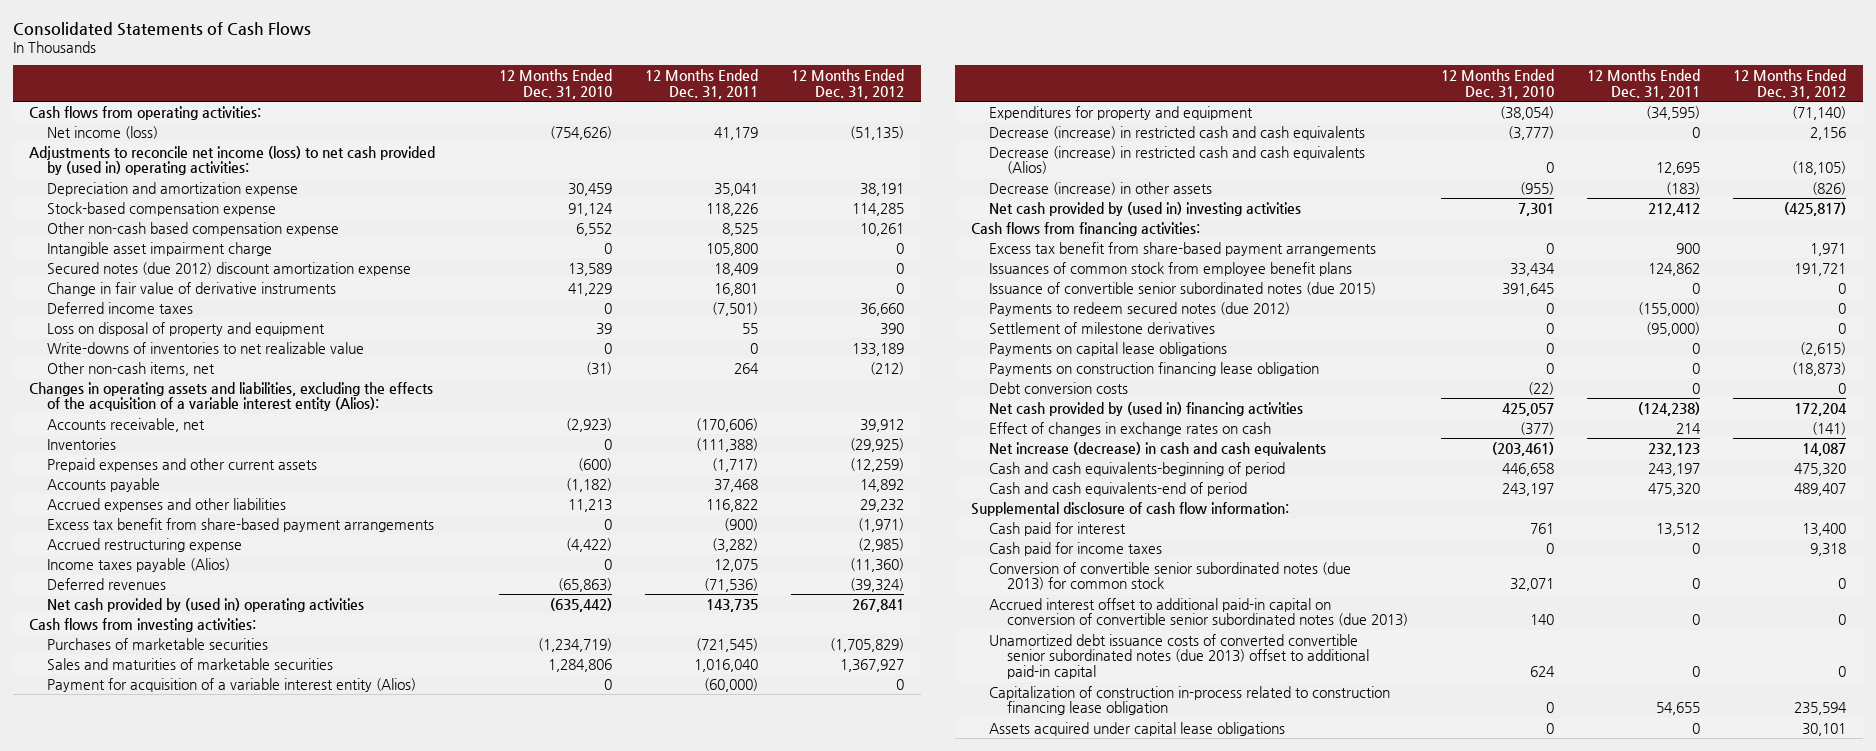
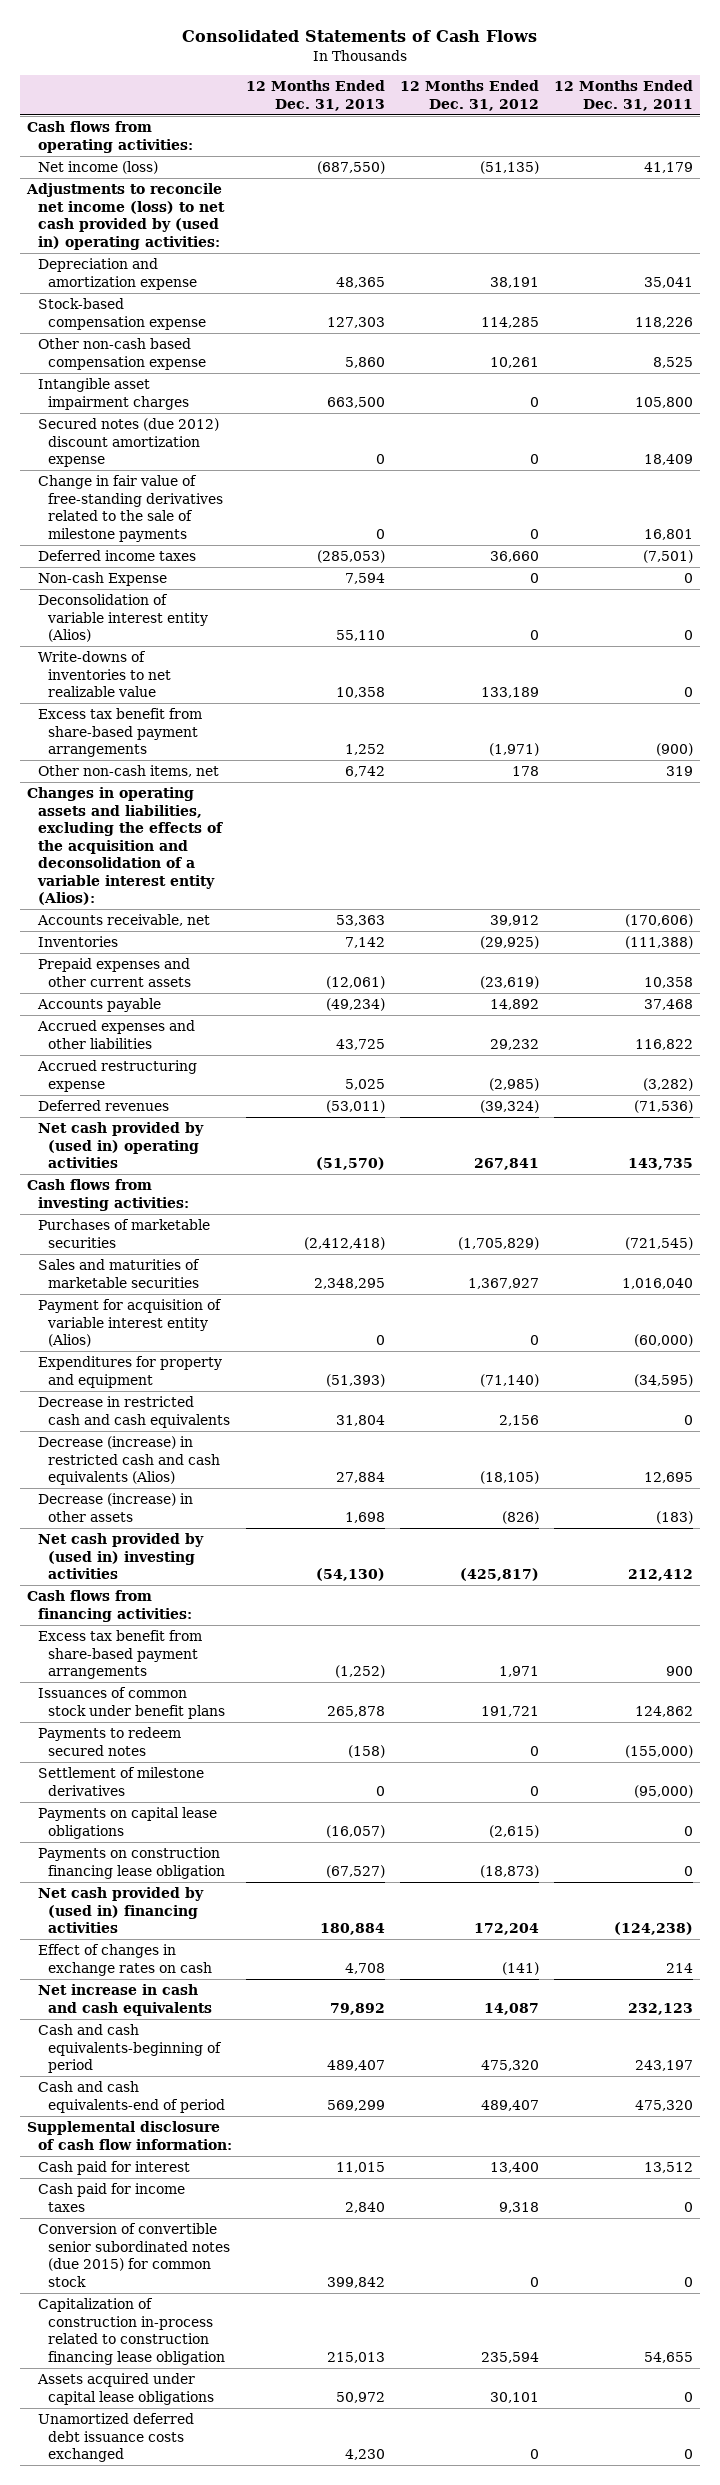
- | 12 Months Ended Dec. 31, 2010 | 12 Months Ended Dec. 31, 2011 | 12 Months Ended Dec. 31, 2012
+ | 12 Months Ended Dec. 31, 2013 | 12 Months Ended Dec. 31, 2012 | 12 Months Ended Dec. 31, 2011
- Intangible asset impairment charge | 0 | 105,800 | 0
+ Intangible asset impairment charges | 663,500 | 0 | 105,800
- Change in fair value of derivative instruments | 41,229 | 16,801 | 0
+ Change in fair value of free-standing derivatives related to the sale of milestone payments | 0 | 0 | 16,801
- Loss on disposal of property and equipment | 39 | 55 | 390
+ Non-cash Expense | 7,594 | 0 | 0
+ Deconsolidation of variable interest entity (Alios) | 55,110 | 0 | 0
- Other non-cash items, net | (31) | 264 | (212)
- Changes in operating assets and liabilities, excluding the effects of the acquisition of a variable interest entity (Alios):
moved up: Excess tax benefit from share-based payment arrangements | 1,252 | (1,971) | (900)
+ Other non-cash items, net | 6,742 | 178 | 319
+ Changes in operating assets and liabilities, excluding the effects of the acquisition and deconsolidation of a variable interest entity (Alios):
- Prepaid expenses and other current assets | (600) | (1,717) | (12,259)
+ Prepaid expenses and other current assets | (12,061) | (23,619) | 10,358
- Income taxes payable (Alios) | 0 | 12,075 | (11,360)
- Payment for acquisition of a variable interest entity (Alios) | 0 | (60,000) | 0
+ Payment for acquisition of variable interest entity (Alios) | 0 | 0 | (60,000)
- Decrease (increase) in restricted cash and cash equivalents | (3,777) | 0 | 2,156
+ Decrease in restricted cash and cash equivalents | 31,804 | 2,156 | 0
- Issuances of common stock from employee benefit plans | 33,434 | 124,862 | 191,721
- Issuance of convertible senior subordinated notes (due 2015) | 391,645 | 0 | 0
- Payments to redeem secured notes (due 2012) | 0 | (155,000) | 0
+ Issuances of common stock under benefit plans | 265,878 | 191,721 | 124,862
+ Payments to redeem secured notes | (158) | 0 | (155,000)
- Debt conversion costs | (22) | 0 | 0
- Net increase (decrease) in cash and cash equivalents | (203,461) | 232,123 | 14,087
+ Net increase in cash and cash equivalents | 79,892 | 14,087 | 232,123
- Conversion of convertible senior subordinated notes (due 2013) for common stock | 32,071 | 0 | 0
- Accrued interest offset to additional paid-in capital on conversion of convertible senior subordinated notes (due 2013) | 140 | 0 | 0
- Unamortized debt issuance costs of converted convertible senior subordinated notes (due 2013) offset to additional paid-in capital | 624 | 0 | 0
+ Conversion of convertible senior subordinated notes (due 2015) for common stock | 399,842 | 0 | 0
+ Unamortized deferred debt issuance costs exchanged | 4,230 | 0 | 0

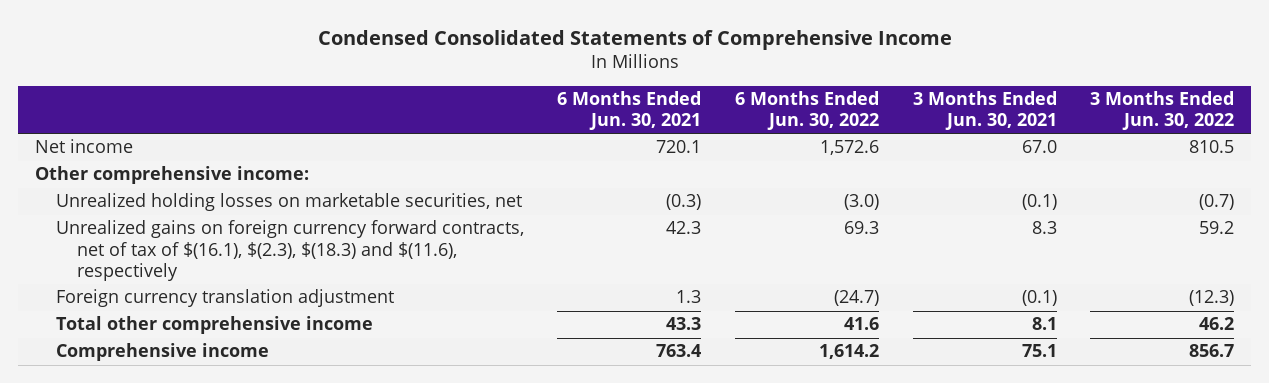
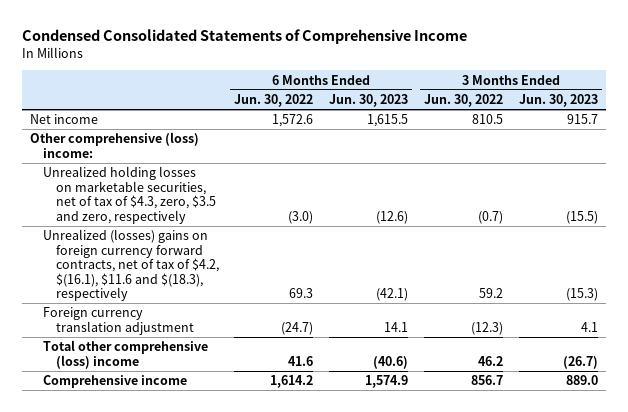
- | 6 Months Ended Jun. 30, 2021 | 6 Months Ended Jun. 30, 2022 | 3 Months Ended Jun. 30, 2021 | 3 Months Ended Jun. 30, 2022
+ | 6 Months Ended Jun. 30, 2022 | 6 Months Ended Jun. 30, 2023 | 3 Months Ended Jun. 30, 2022 | 3 Months Ended Jun. 30, 2023
- Other comprehensive income:
- Unrealized holding losses on marketable securities, net | (0.3) | (3.0) | (0.1) | (0.7)
- Unrealized gains on foreign currency forward contracts, net of tax of $(16.1), $(2.3), $(18.3) and $(11.6), respectively | 42.3 | 69.3 | 8.3 | 59.2
+ Other comprehensive (loss) income:
+ Unrealized holding losses on marketable securities, net of tax of $4.3, zero, $3.5 and zero, respectively | (3.0) | (12.6) | (0.7) | (15.5)
+ Unrealized (losses) gains on foreign currency forward contracts, net of tax of $4.2, $(16.1), $11.6 and $(18.3), respectively | 69.3 | (42.1) | 59.2 | (15.3)
- Total other comprehensive income | 43.3 | 41.6 | 8.1 | 46.2
+ Total other comprehensive (loss) income | 41.6 | (40.6) | 46.2 | (26.7)

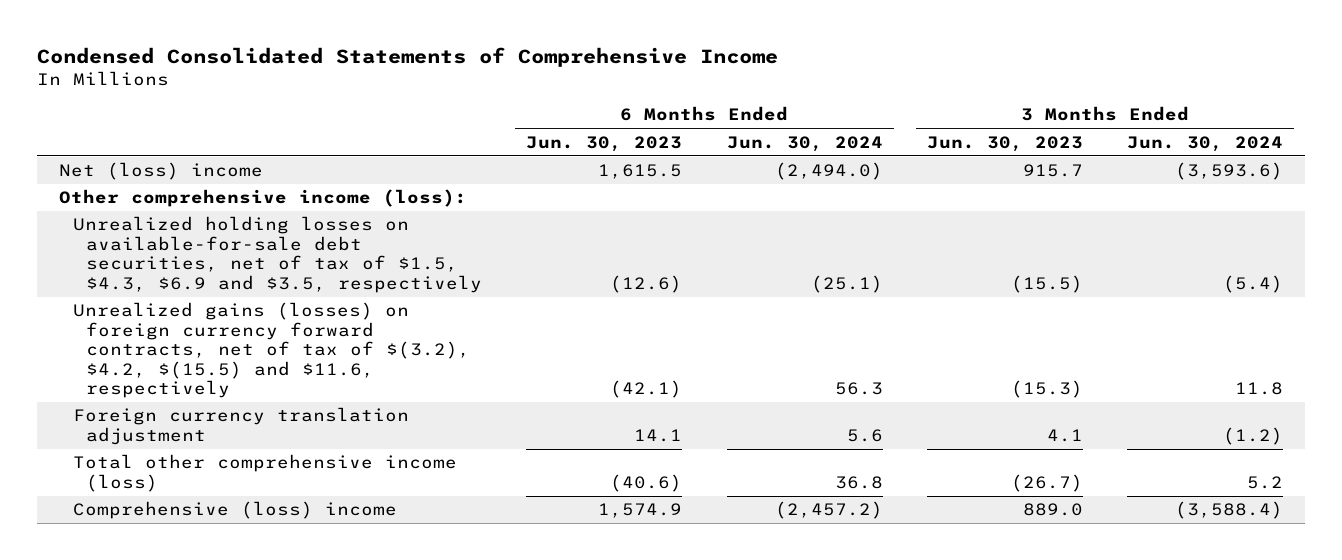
- | 6 Months Ended Jun. 30, 2022 | 6 Months Ended Jun. 30, 2023 | 3 Months Ended Jun. 30, 2022 | 3 Months Ended Jun. 30, 2023
+ | 6 Months Ended Jun. 30, 2023 | 6 Months Ended Jun. 30, 2024 | 3 Months Ended Jun. 30, 2023 | 3 Months Ended Jun. 30, 2024
- Net income | 1,572.6 | 1,615.5 | 810.5 | 915.7
- Other comprehensive (loss) income:
- Unrealized holding losses on marketable securities, net of tax of $4.3, zero, $3.5 and zero, respectively | (3.0) | (12.6) | (0.7) | (15.5)
- Unrealized (losses) gains on foreign currency forward contracts, net of tax of $4.2, $(16.1), $11.6 and $(18.3), respectively | 69.3 | (42.1) | 59.2 | (15.3)
+ Net (loss) income | 1,615.5 | (2,494.0) | 915.7 | (3,593.6)
+ Other comprehensive income (loss):
+ Unrealized holding losses on available-for-sale debt securities, net of tax of $1.5, $4.3, $6.9 and $3.5, respectively | (12.6) | (25.1) | (15.5) | (5.4)
+ Unrealized gains (losses) on foreign currency forward contracts, net of tax of $(3.2), $4.2, $(15.5) and $11.6, respectively | (42.1) | 56.3 | (15.3) | 11.8
- Total other comprehensive (loss) income | 41.6 | (40.6) | 46.2 | (26.7)
- Comprehensive income | 1,614.2 | 1,574.9 | 856.7 | 889.0
+ Total other comprehensive income (loss) | (40.6) | 36.8 | (26.7) | 5.2
+ Comprehensive (loss) income | 1,574.9 | (2,457.2) | 889.0 | (3,588.4)

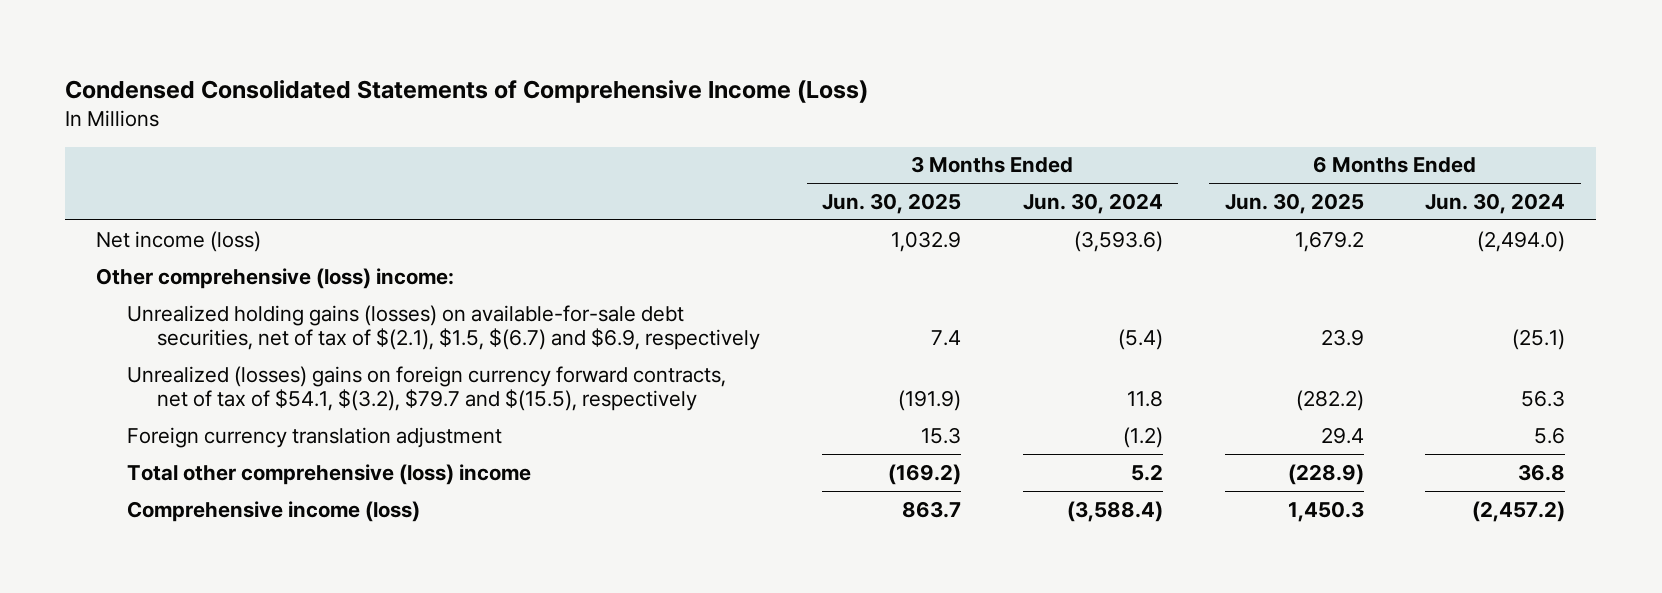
- Condensed Consolidated Statements of Comprehensive Income
+ Condensed Consolidated Statements of Comprehensive Income (Loss)
- | 6 Months Ended Jun. 30, 2023 | 6 Months Ended Jun. 30, 2024 | 3 Months Ended Jun. 30, 2023 | 3 Months Ended Jun. 30, 2024
+ | 3 Months Ended Jun. 30, 2025 | 3 Months Ended Jun. 30, 2024 | 6 Months Ended Jun. 30, 2025 | 6 Months Ended Jun. 30, 2024
- Net (loss) income | 1,615.5 | (2,494.0) | 915.7 | (3,593.6)
- Other comprehensive income (loss):
- Unrealized holding losses on available-for-sale debt securities, net of tax of $1.5, $4.3, $6.9 and $3.5, respectively | (12.6) | (25.1) | (15.5) | (5.4)
- Unrealized gains (losses) on foreign currency forward contracts, net of tax of $(3.2), $4.2, $(15.5) and $11.6, respectively | (42.1) | 56.3 | (15.3) | 11.8
+ Net income (loss) | 1,032.9 | (3,593.6) | 1,679.2 | (2,494.0)
+ Other comprehensive (loss) income:
+ Unrealized holding gains (losses) on available-for-sale debt securities, net of tax of $(2.1), $1.5, $(6.7) and $6.9, respectively | 7.4 | (5.4) | 23.9 | (25.1)
+ Unrealized (losses) gains on foreign currency forward contracts, net of tax of $54.1, $(3.2), $79.7 and $(15.5), respectively | (191.9) | 11.8 | (282.2) | 56.3
- Total other comprehensive income (loss) | (40.6) | 36.8 | (26.7) | 5.2
- Comprehensive (loss) income | 1,574.9 | (2,457.2) | 889.0 | (3,588.4)
+ Total other comprehensive (loss) income | (169.2) | 5.2 | (228.9) | 36.8
+ Comprehensive income (loss) | 863.7 | (3,588.4) | 1,450.3 | (2,457.2)

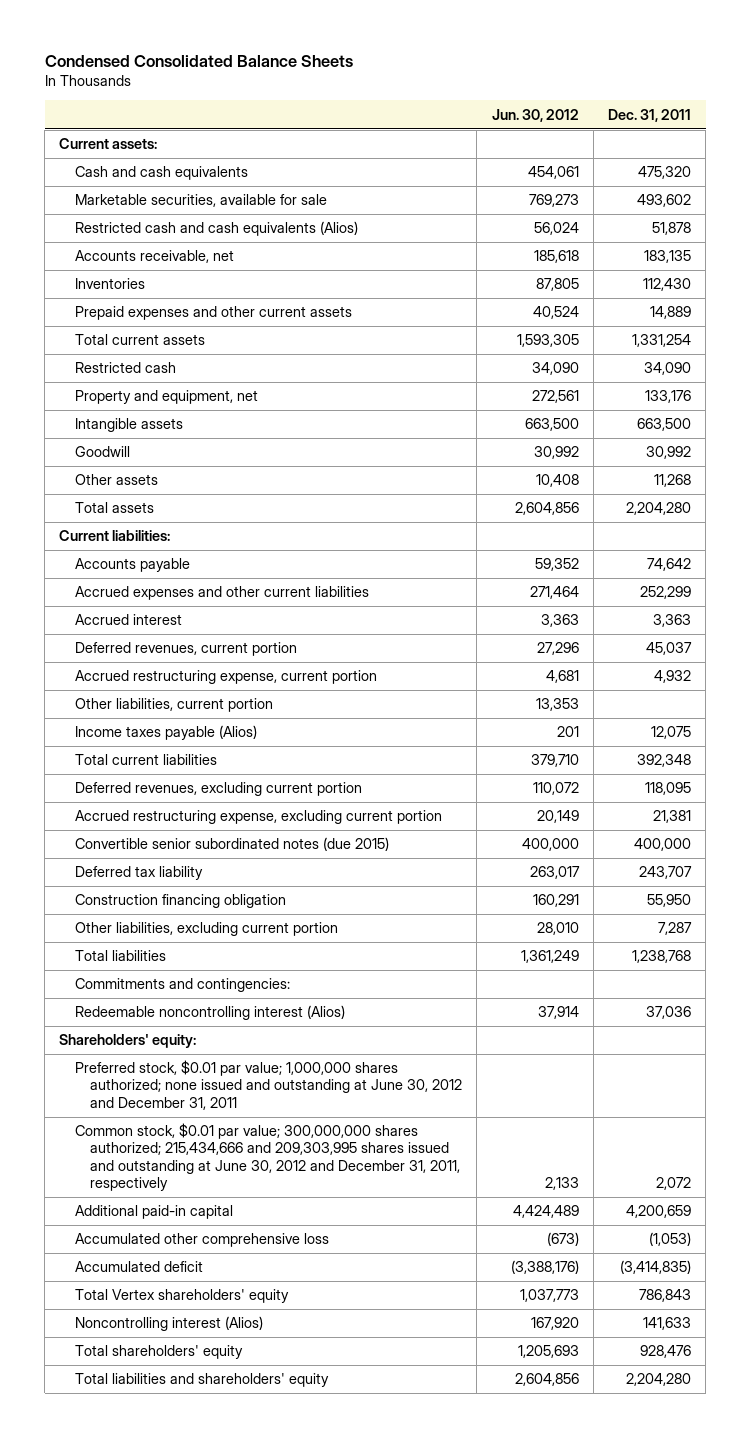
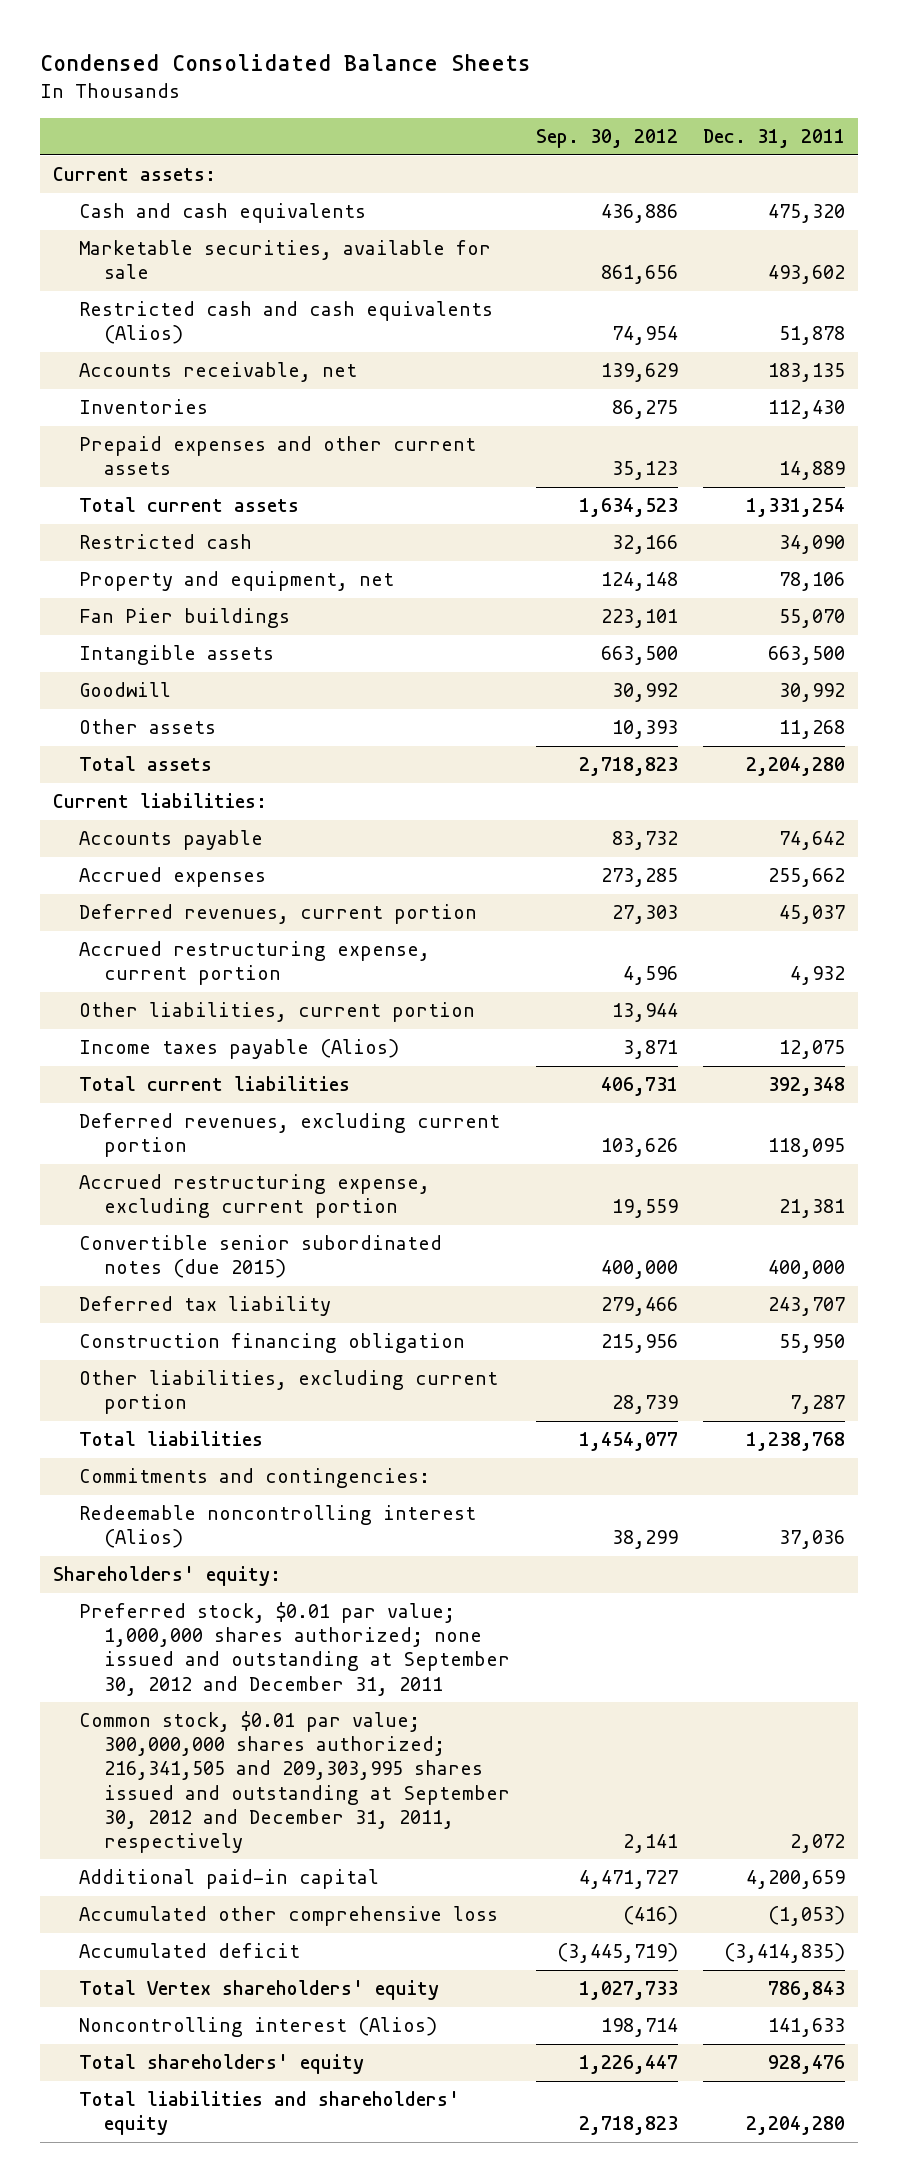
- | Jun. 30, 2012 | Dec. 31, 2011
+ | Sep. 30, 2012 | Dec. 31, 2011
- Property and equipment, net | 272,561 | 133,176
+ Property and equipment, net | 124,148 | 78,106
+ Fan Pier buildings | 223,101 | 55,070
- Accrued expenses and other current liabilities | 271,464 | 252,299
- Accrued interest | 3,363 | 3,363
+ Accrued expenses | 273,285 | 255,662
- Preferred stock, $0.01 par value; 1,000,000 shares authorized; none issued and outstanding at June 30, 2012 and December 31, 2011
- Common stock, $0.01 par value; 300,000,000 shares authorized; 215,434,666 and 209,303,995 shares issued and outstanding at June 30, 2012 and December 31, 2011, respectively | 2,133 | 2,072
+ Preferred stock, $0.01 par value; 1,000,000 shares authorized; none issued and outstanding at September 30, 2012 and December 31, 2011
+ Common stock, $0.01 par value; 300,000,000 shares authorized; 216,341,505 and 209,303,995 shares issued and outstanding at September 30, 2012 and December 31, 2011, respectively | 2,141 | 2,072

